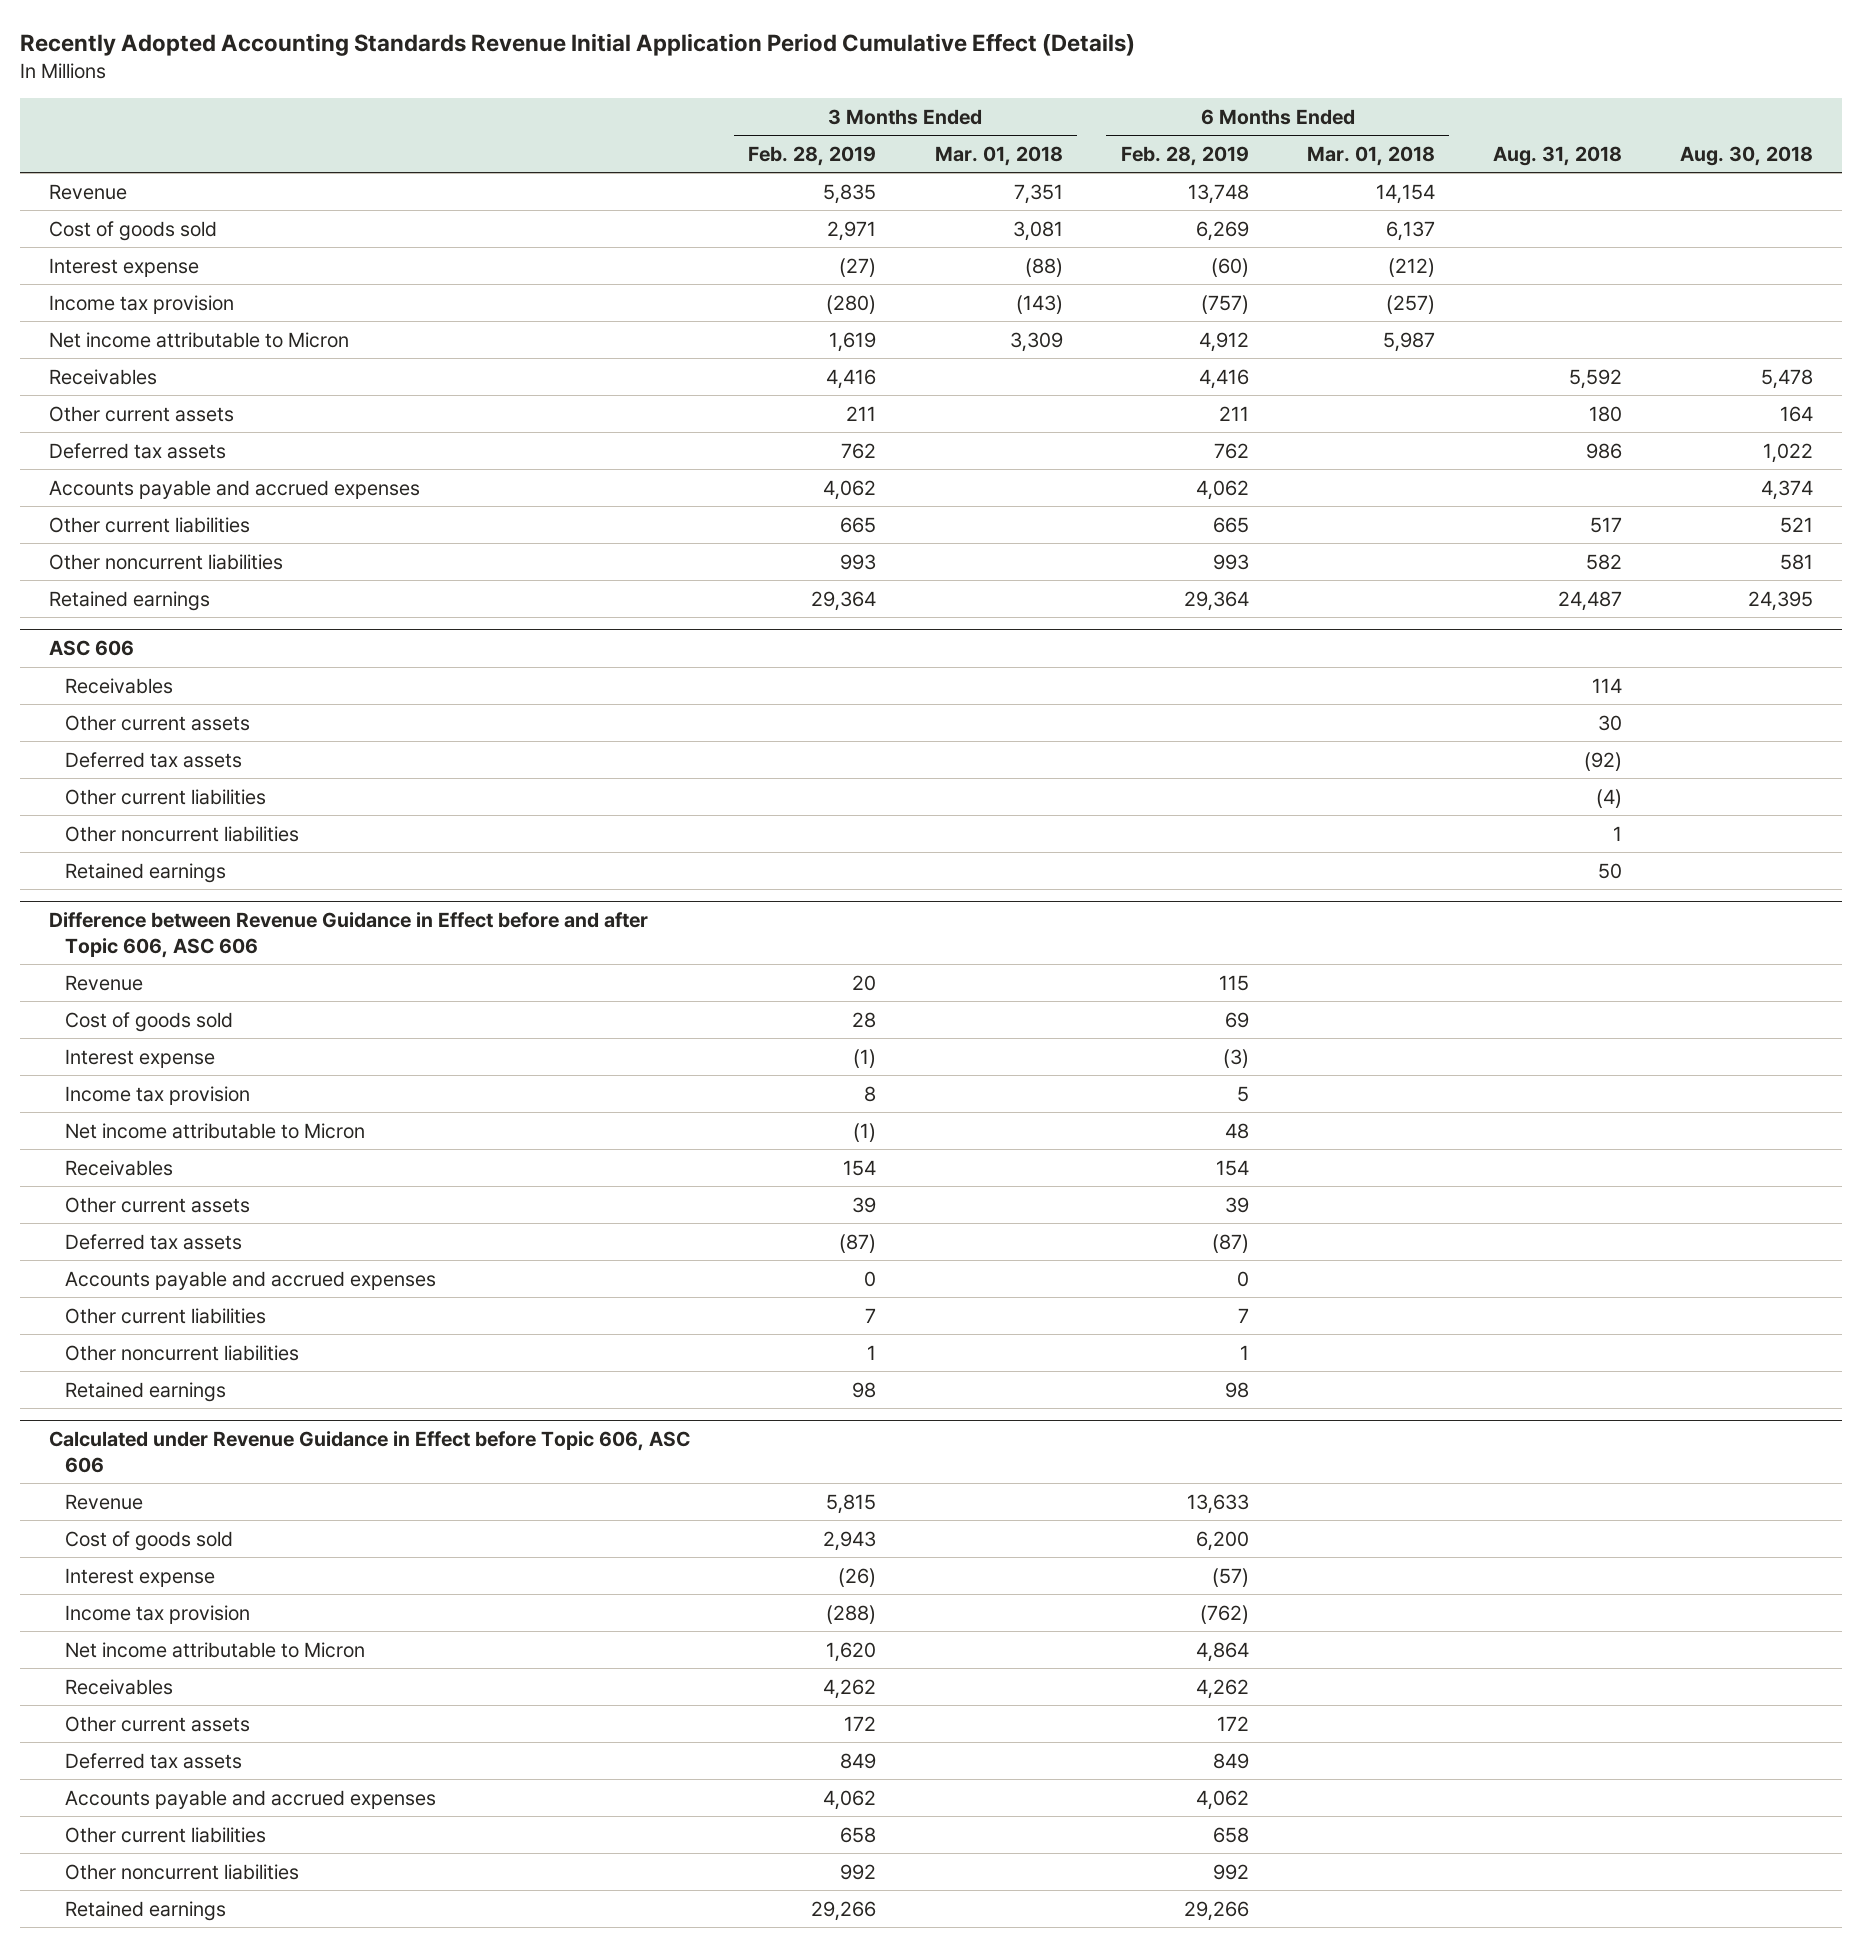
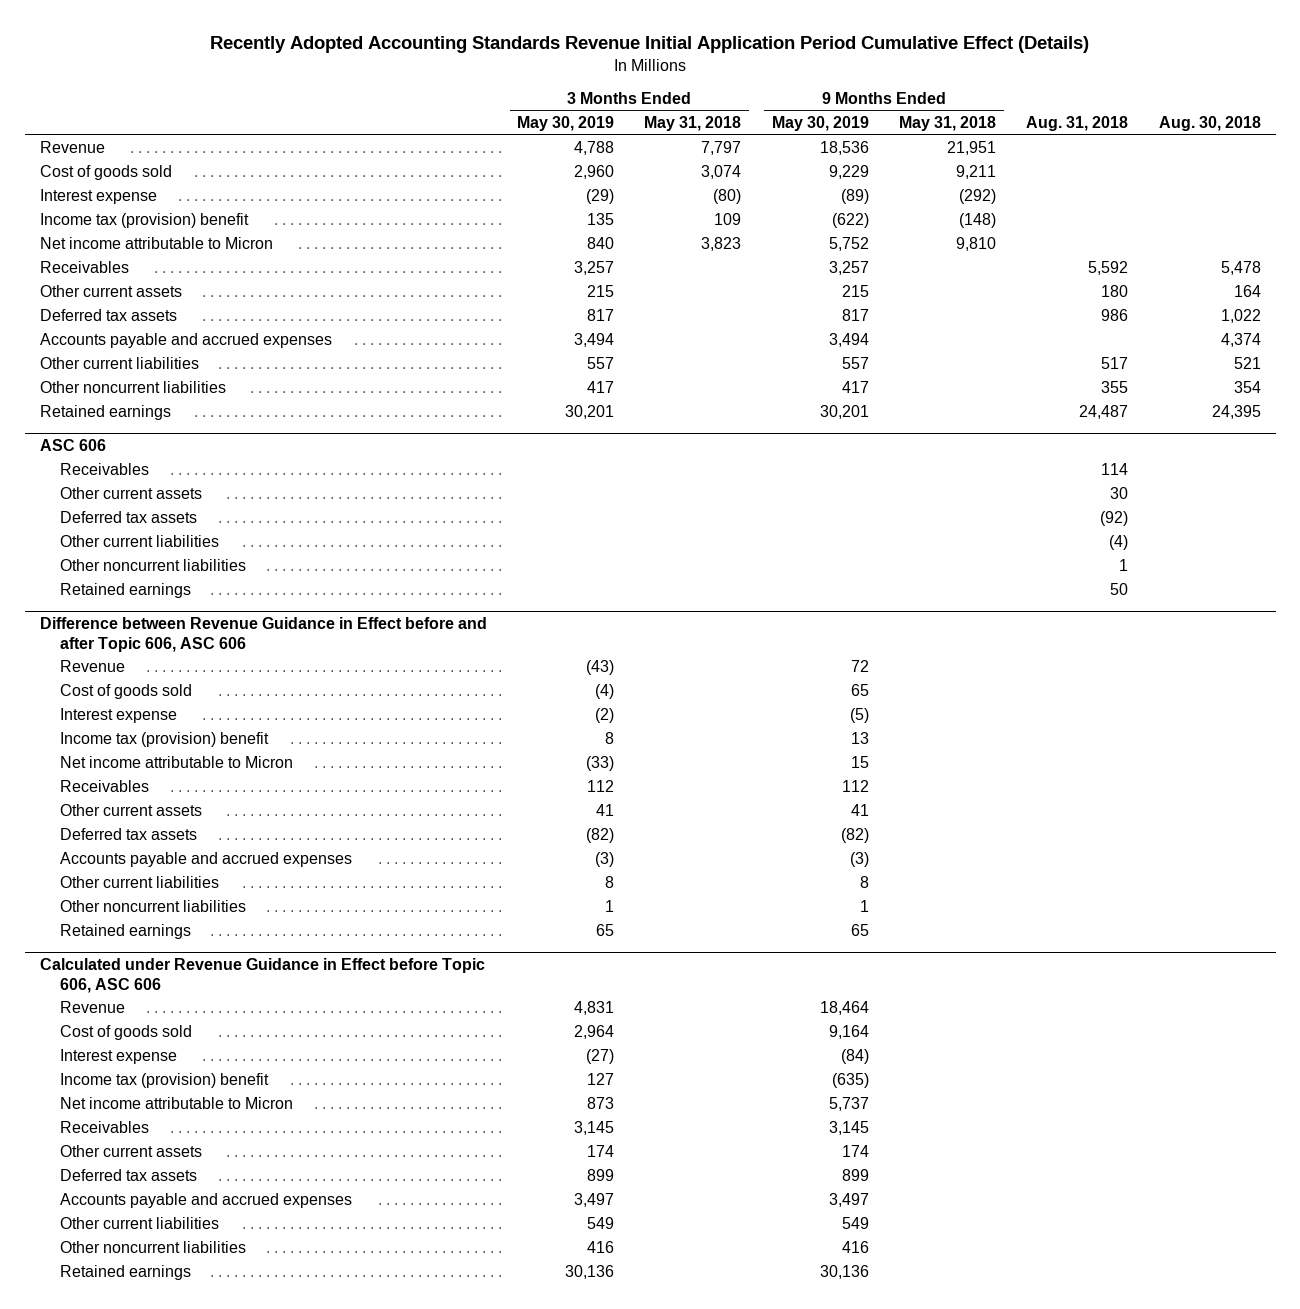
- | 3 Months Ended Feb. 28, 2019 | 3 Months Ended Mar. 01, 2018 | 6 Months Ended Feb. 28, 2019 | 6 Months Ended Mar. 01, 2018 | Aug. 31, 2018 | Aug. 30, 2018
+ | 3 Months Ended May 30, 2019 | 3 Months Ended May 31, 2018 | 9 Months Ended May 30, 2019 | 9 Months Ended May 31, 2018 | Aug. 31, 2018 | Aug. 30, 2018
- Income tax provision | (280) | (143) | (757) | (257) | |
+ Income tax (provision) benefit | 135 | 109 | (622) | (148) | |
- Other noncurrent liabilities | 993 | | 993 | | 582 | 581
+ Other noncurrent liabilities | 417 | | 417 | | 355 | 354
@ Difference between Revenue Guidance in Effect before and after Topic 606, ASC 606
- Income tax provision | 8 | | 5 | | |
+ Income tax (provision) benefit | 8 | | 13 | | |
@ Calculated under Revenue Guidance in Effect before Topic 606, ASC 606
- Income tax provision | (288) | | (762) | | |
+ Income tax (provision) benefit | 127 | | (635) | | |

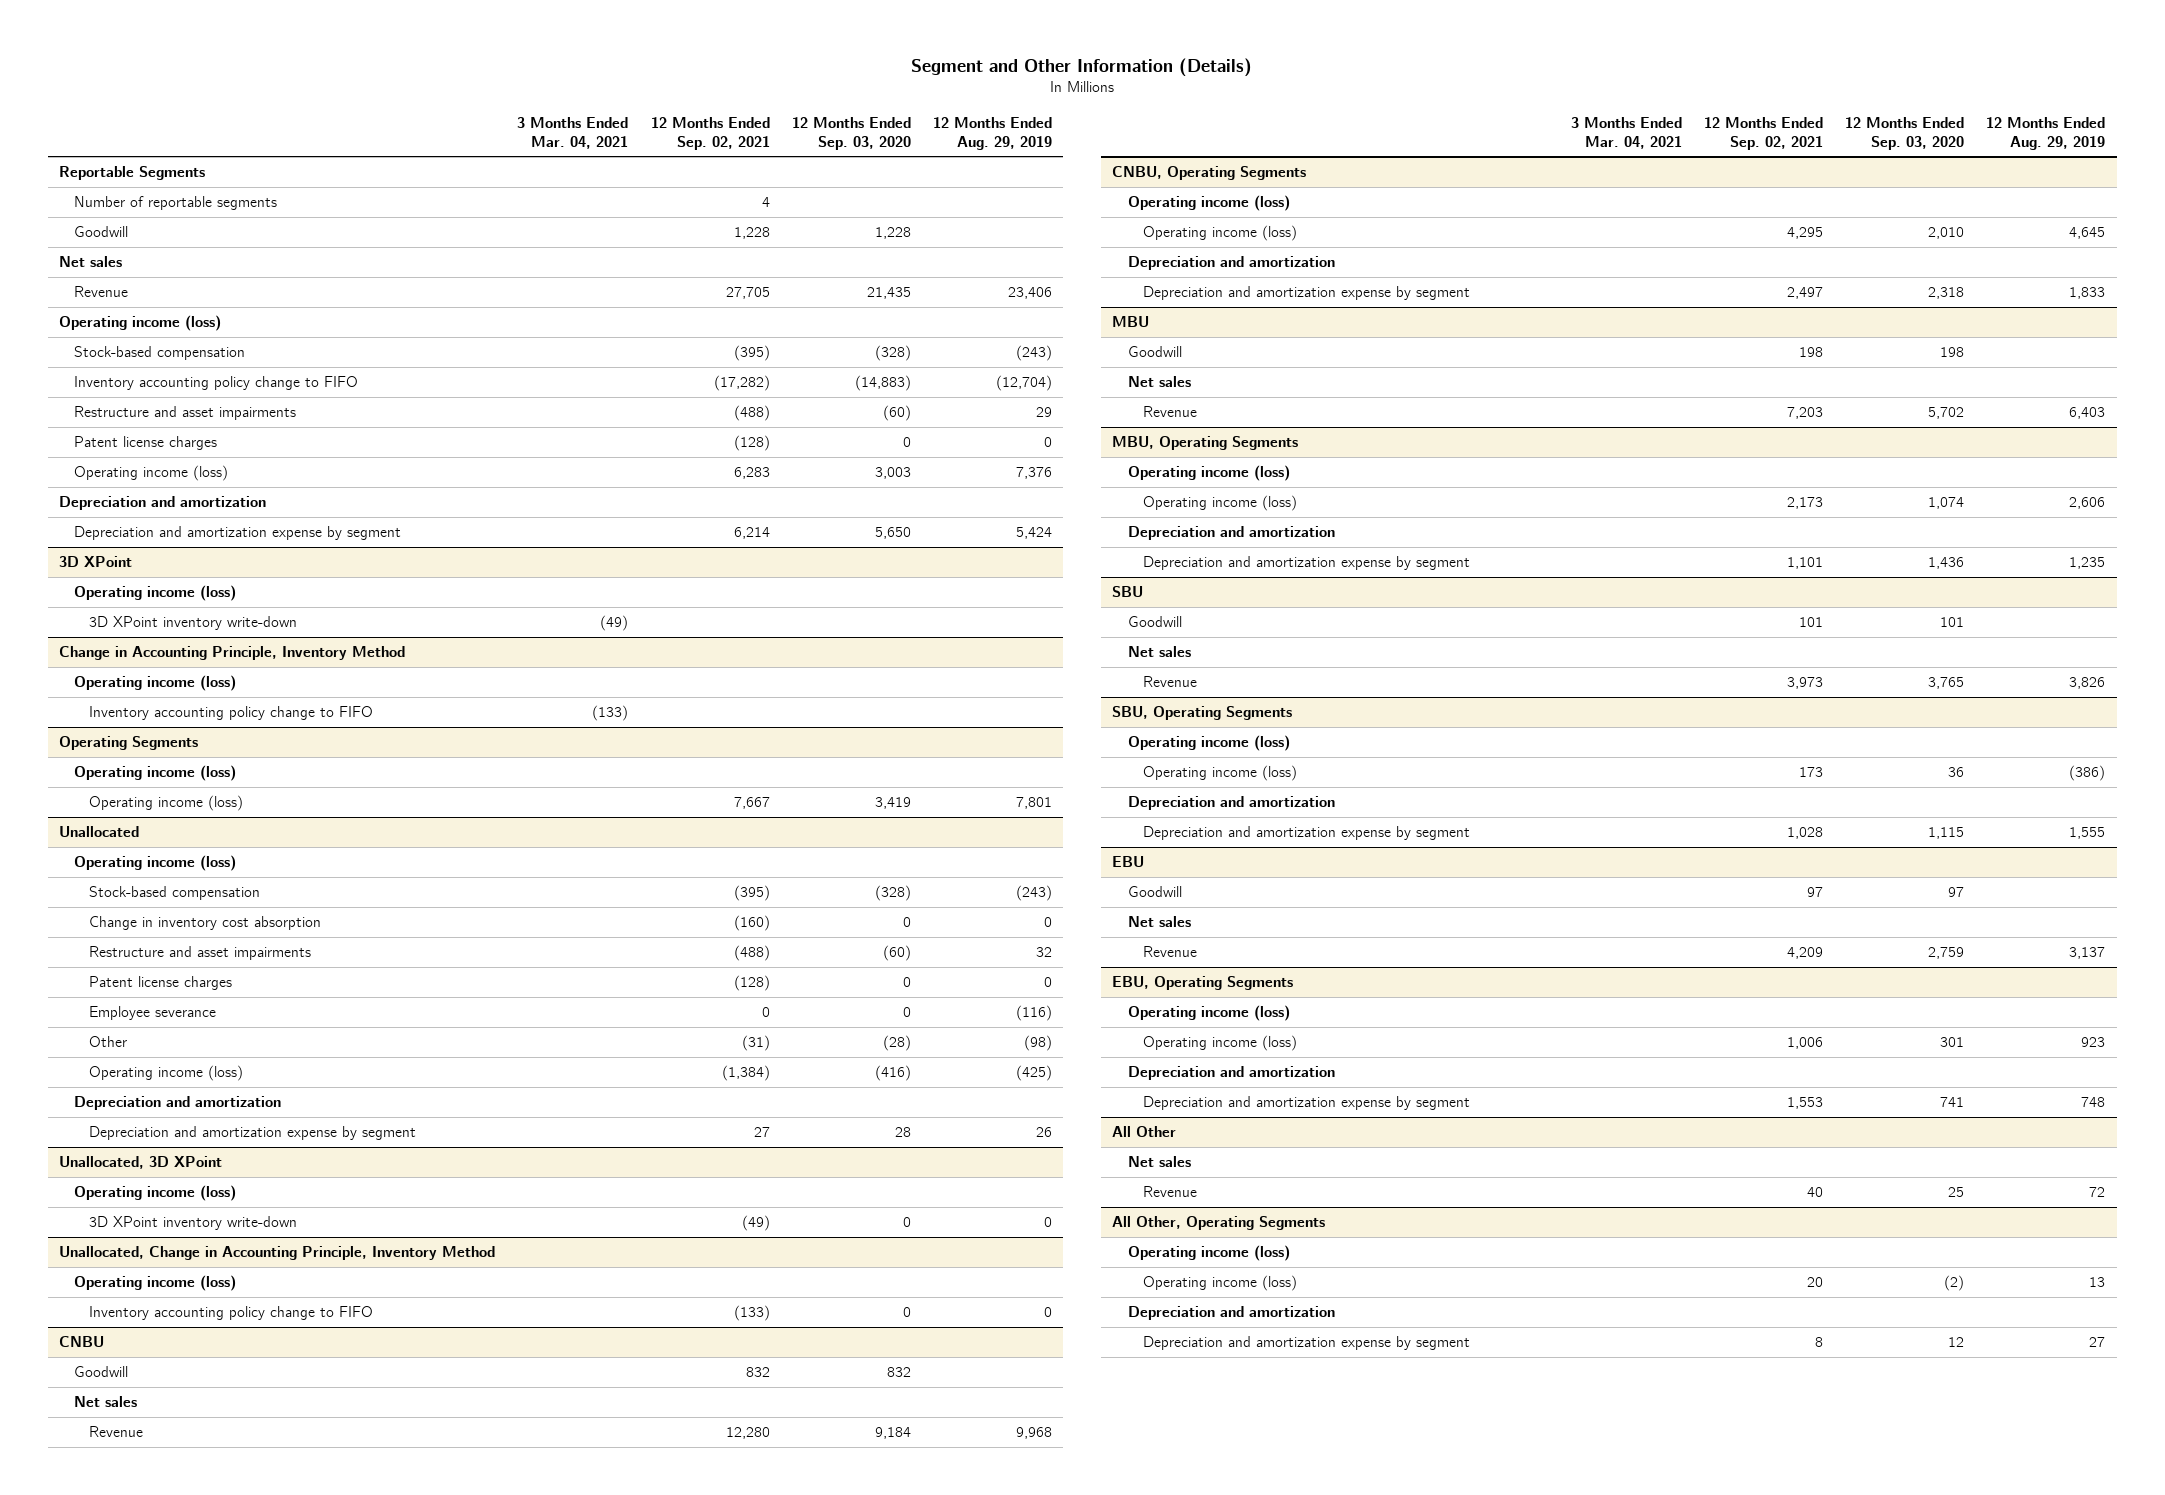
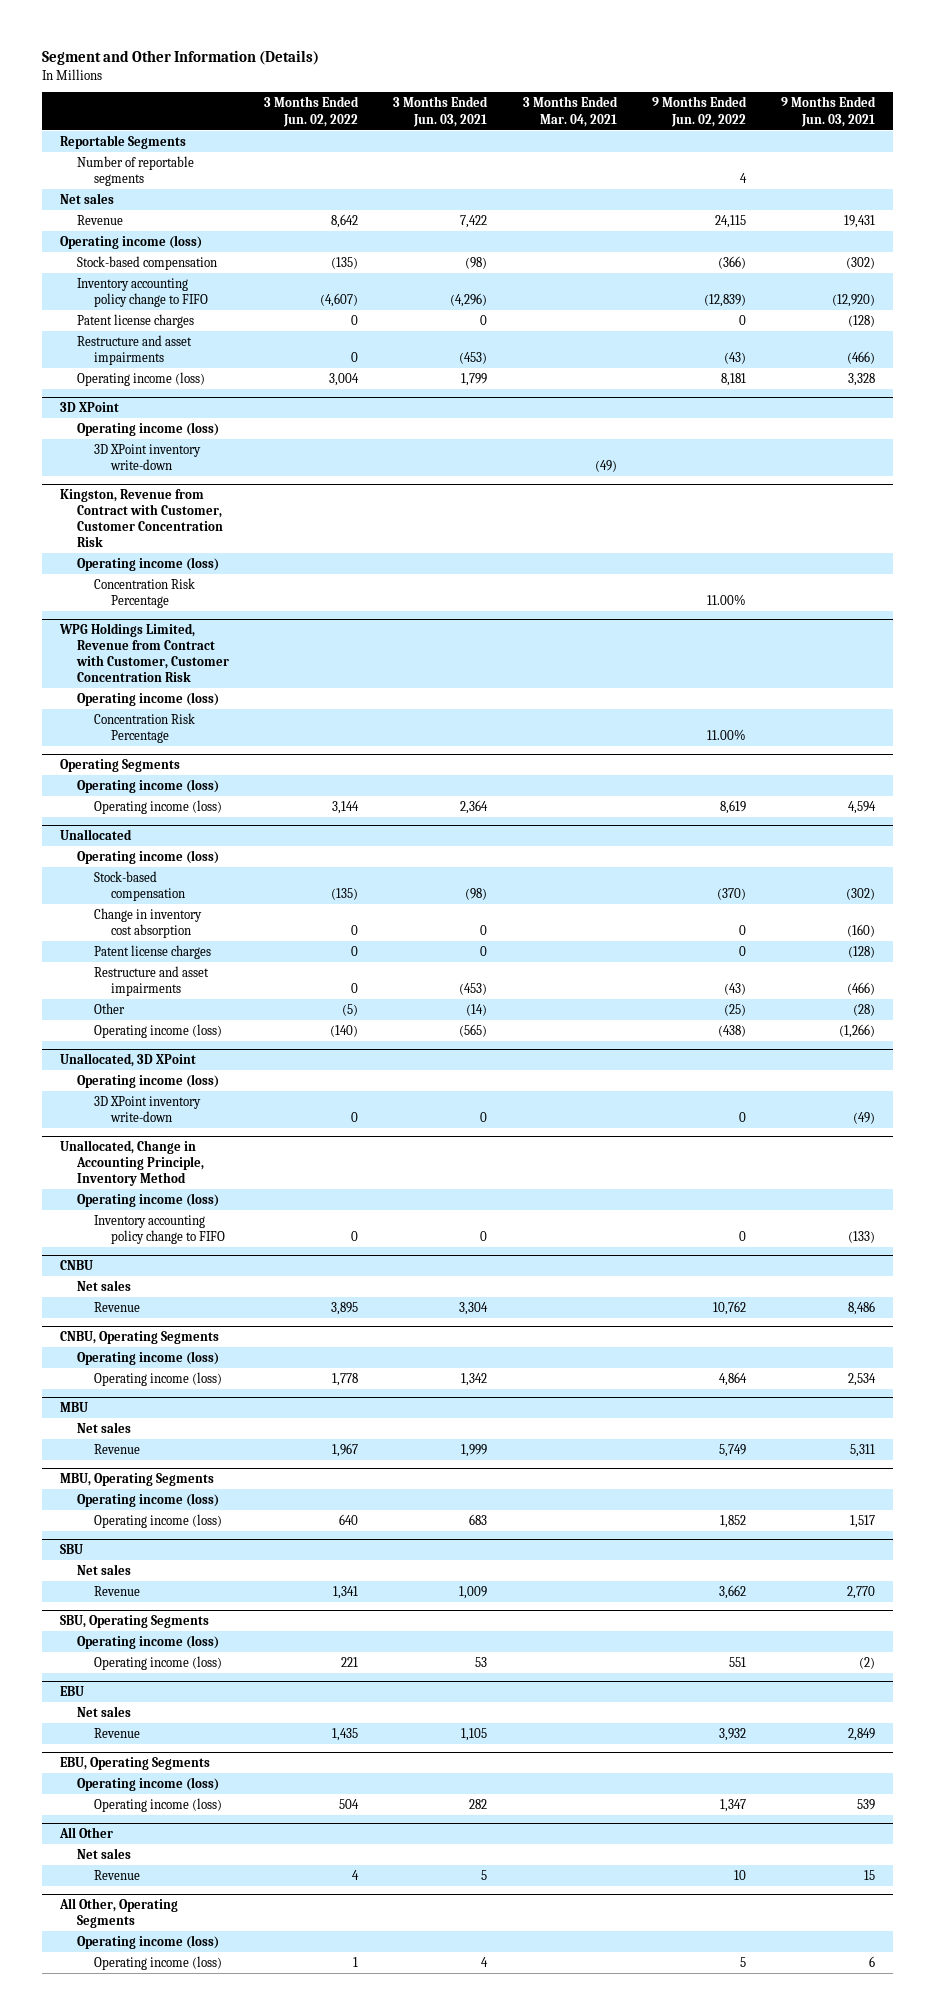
- | 3 Months Ended Mar. 04, 2021 | 12 Months Ended Sep. 02, 2021 | 12 Months Ended Sep. 03, 2020 | 12 Months Ended Aug. 29, 2019
+ | 3 Months Ended Jun. 02, 2022 | 3 Months Ended Jun. 03, 2021 | 3 Months Ended Mar. 04, 2021 | 9 Months Ended Jun. 02, 2022 | 9 Months Ended Jun. 03, 2021
- Goodwill | | 1,228 | 1,228 |
moved down: Restructure and asset impairments | 0 | (453) | | (43) | (466)
- Depreciation and amortization
- Depreciation and amortization expense by segment | | 6,214 | 5,650 | 5,424
- Change in Accounting Principle, Inventory Method
- Operating income (loss)
- Inventory accounting policy change to FIFO | (133) | | |
+ Kingston, Revenue from Contract with Customer, Customer Concentration Risk
+ Operating income (loss)
+ Concentration Risk Percentage | | | | 11.00% |
+ WPG Holdings Limited, Revenue from Contract with Customer, Customer Concentration Risk
+ Operating income (loss)
+ Concentration Risk Percentage | | | | 11.00% |
@ Unallocated
- Employee severance | | 0 | 0 | (116)
moved down: Restructure and asset impairments | 0 | (453) | | (43) | (466)
- Depreciation and amortization
- Depreciation and amortization expense by segment | | 27 | 28 | 26
@ CNBU
- Goodwill | | 832 | 832 |
@ CNBU, Operating Segments
- Depreciation and amortization
- Depreciation and amortization expense by segment | | 2,497 | 2,318 | 1,833
@ MBU
- Goodwill | | 198 | 198 |
@ MBU, Operating Segments
- Depreciation and amortization
- Depreciation and amortization expense by segment | | 1,101 | 1,436 | 1,235
@ SBU
- Goodwill | | 101 | 101 |
@ SBU, Operating Segments
- Depreciation and amortization
- Depreciation and amortization expense by segment | | 1,028 | 1,115 | 1,555
@ EBU
- Goodwill | | 97 | 97 |
@ EBU, Operating Segments
- Depreciation and amortization
- Depreciation and amortization expense by segment | | 1,553 | 741 | 748
@ All Other, Operating Segments
- Depreciation and amortization
- Depreciation and amortization expense by segment | | 8 | 12 | 27

